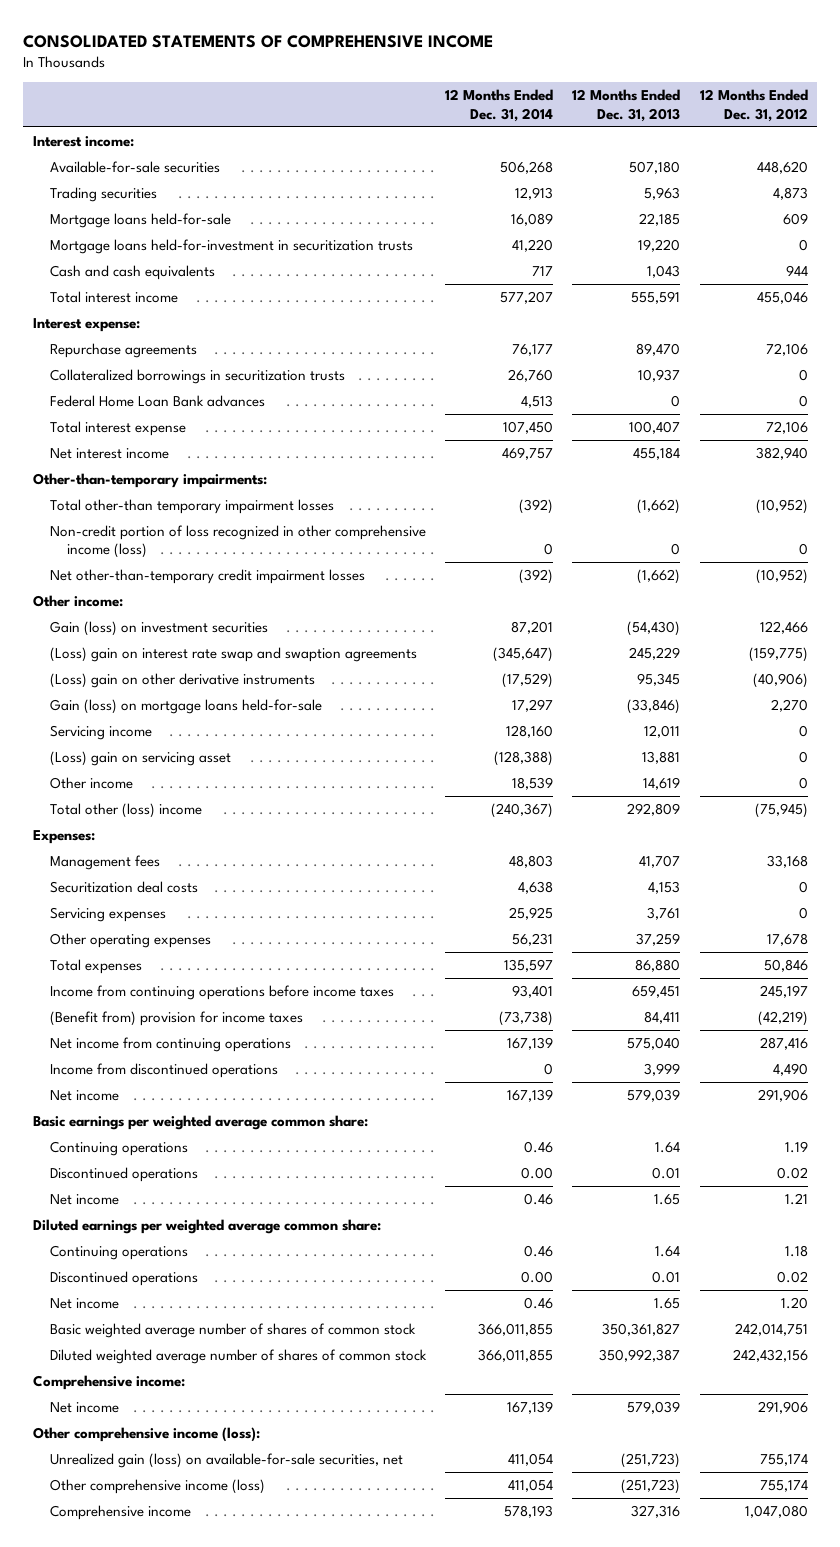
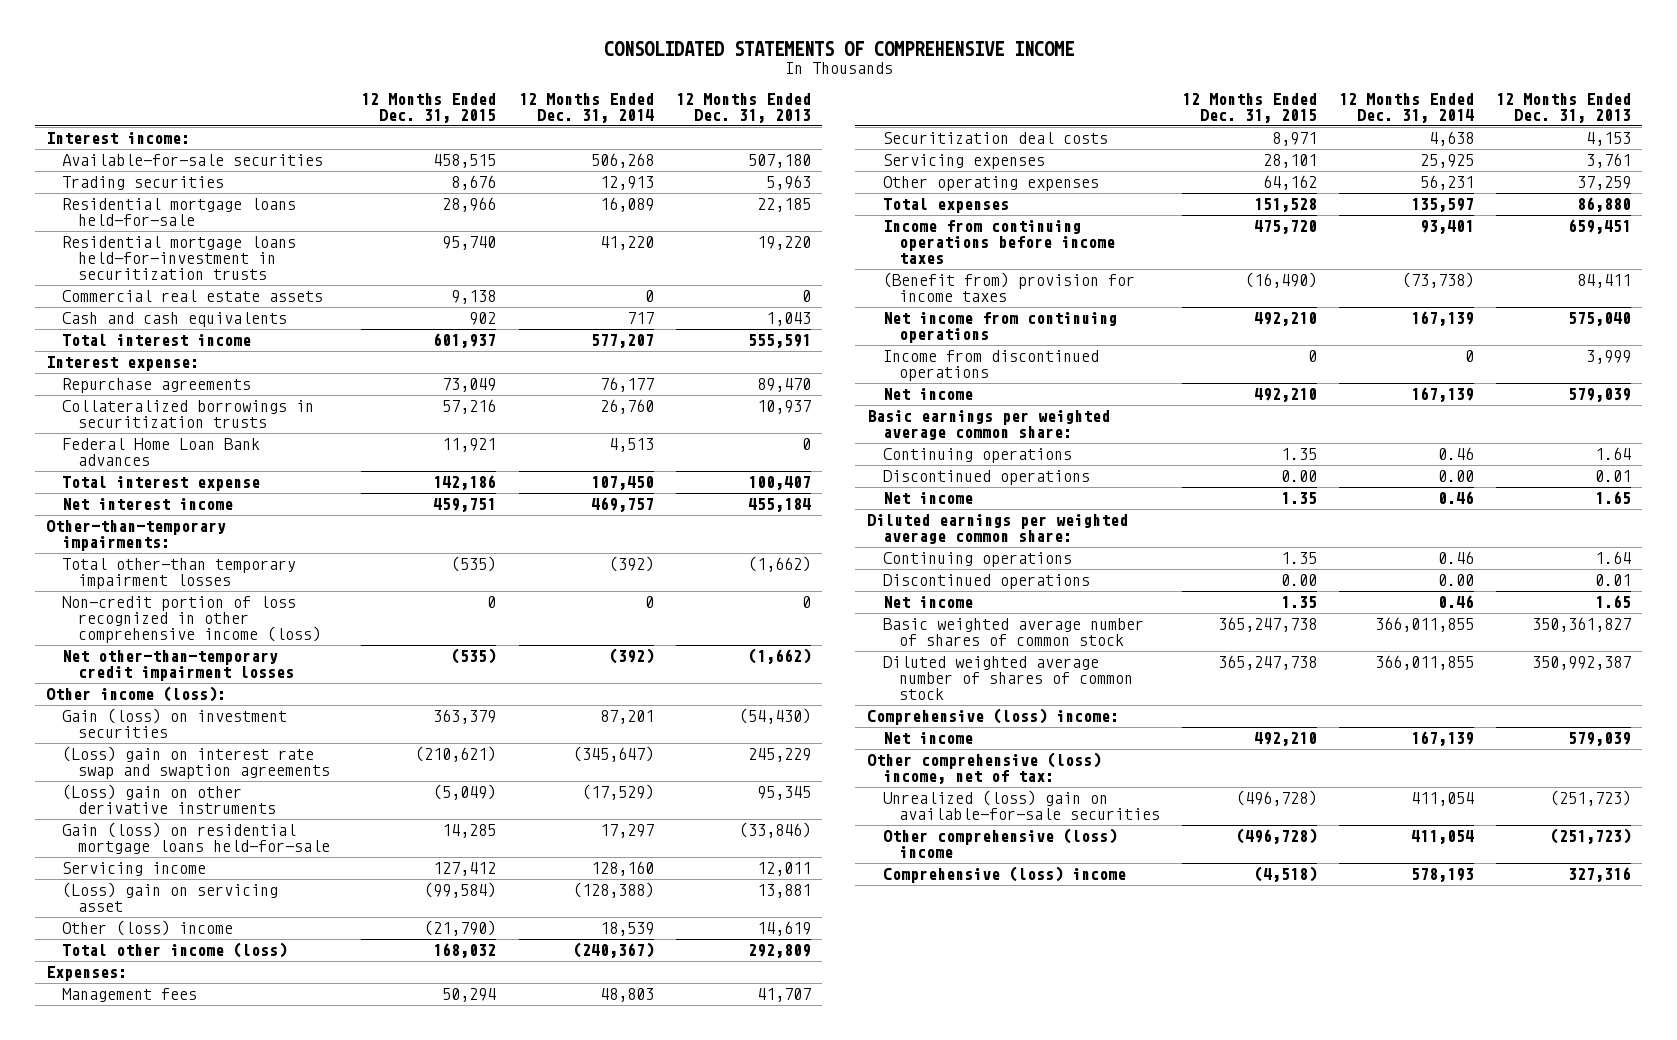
- | 12 Months Ended Dec. 31, 2014 | 12 Months Ended Dec. 31, 2013 | 12 Months Ended Dec. 31, 2012
+ | 12 Months Ended Dec. 31, 2015 | 12 Months Ended Dec. 31, 2014 | 12 Months Ended Dec. 31, 2013
- Mortgage loans held-for-sale | 16,089 | 22,185 | 609
- Mortgage loans held-for-investment in securitization trusts | 41,220 | 19,220 | 0
+ Residential mortgage loans held-for-sale | 28,966 | 16,089 | 22,185
+ Residential mortgage loans held-for-investment in securitization trusts | 95,740 | 41,220 | 19,220
+ Commercial real estate assets | 9,138 | 0 | 0
- Other income:
+ Other income (loss):
- Gain (loss) on mortgage loans held-for-sale | 17,297 | (33,846) | 2,270
+ Gain (loss) on residential mortgage loans held-for-sale | 14,285 | 17,297 | (33,846)
- Other income | 18,539 | 14,619 | 0
- Total other (loss) income | (240,367) | 292,809 | (75,945)
+ Other (loss) income | (21,790) | 18,539 | 14,619
+ Total other income (loss) | 168,032 | (240,367) | 292,809
- Comprehensive income:
+ Comprehensive (loss) income:
- Other comprehensive income (loss):
- Unrealized gain (loss) on available-for-sale securities, net | 411,054 | (251,723) | 755,174
- Other comprehensive income (loss) | 411,054 | (251,723) | 755,174
- Comprehensive income | 578,193 | 327,316 | 1,047,080
+ Other comprehensive (loss) income, net of tax:
+ Unrealized (loss) gain on available-for-sale securities | (496,728) | 411,054 | (251,723)
+ Other comprehensive (loss) income | (496,728) | 411,054 | (251,723)
+ Comprehensive (loss) income | (4,518) | 578,193 | 327,316

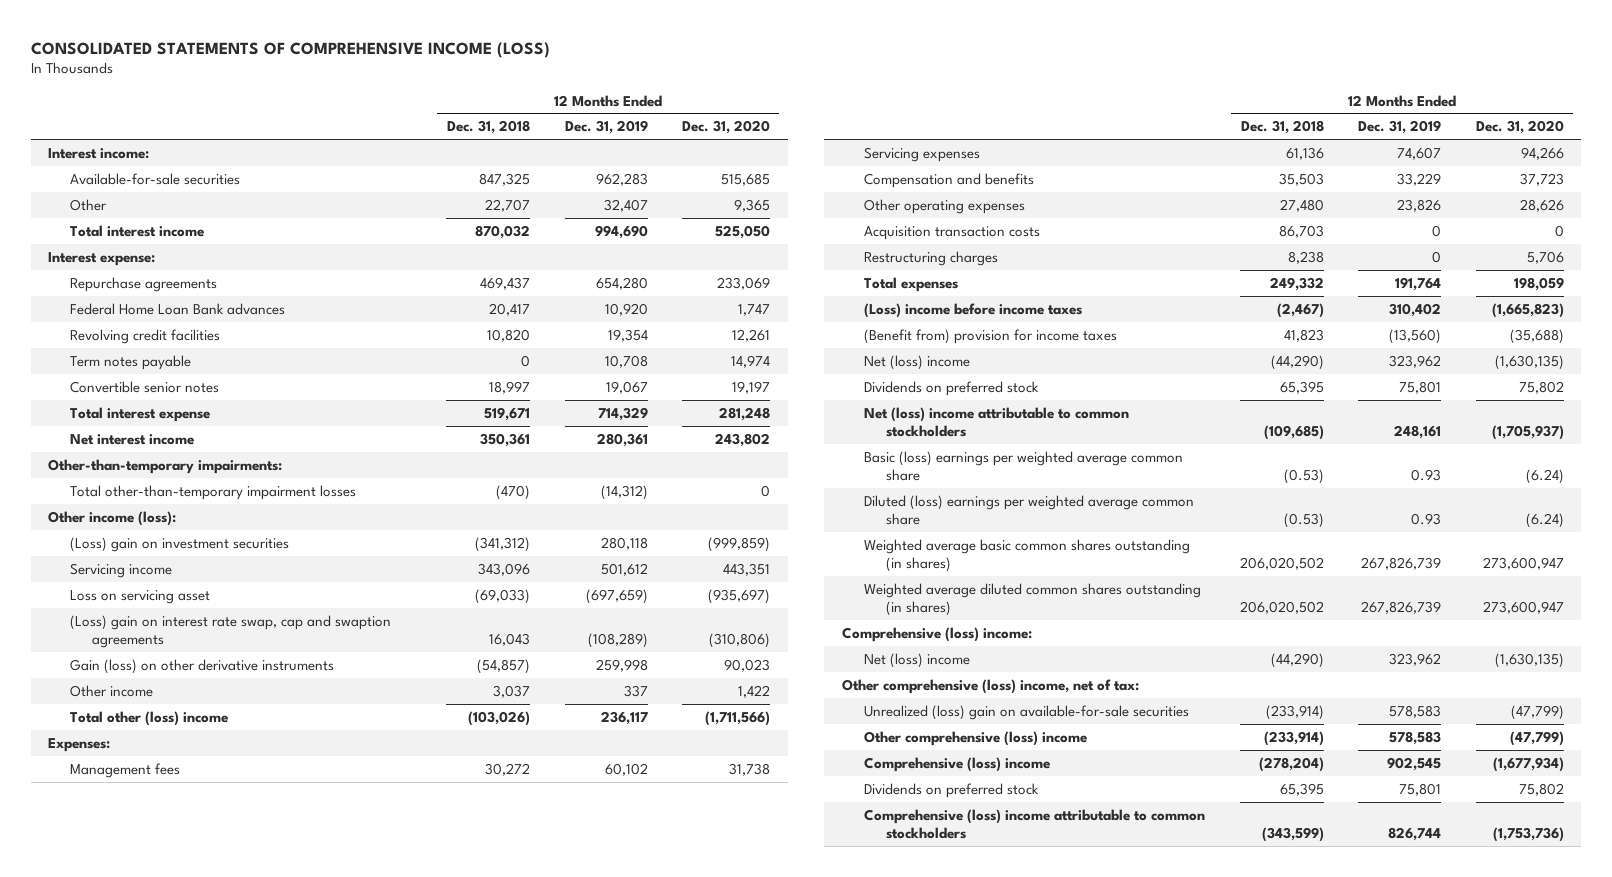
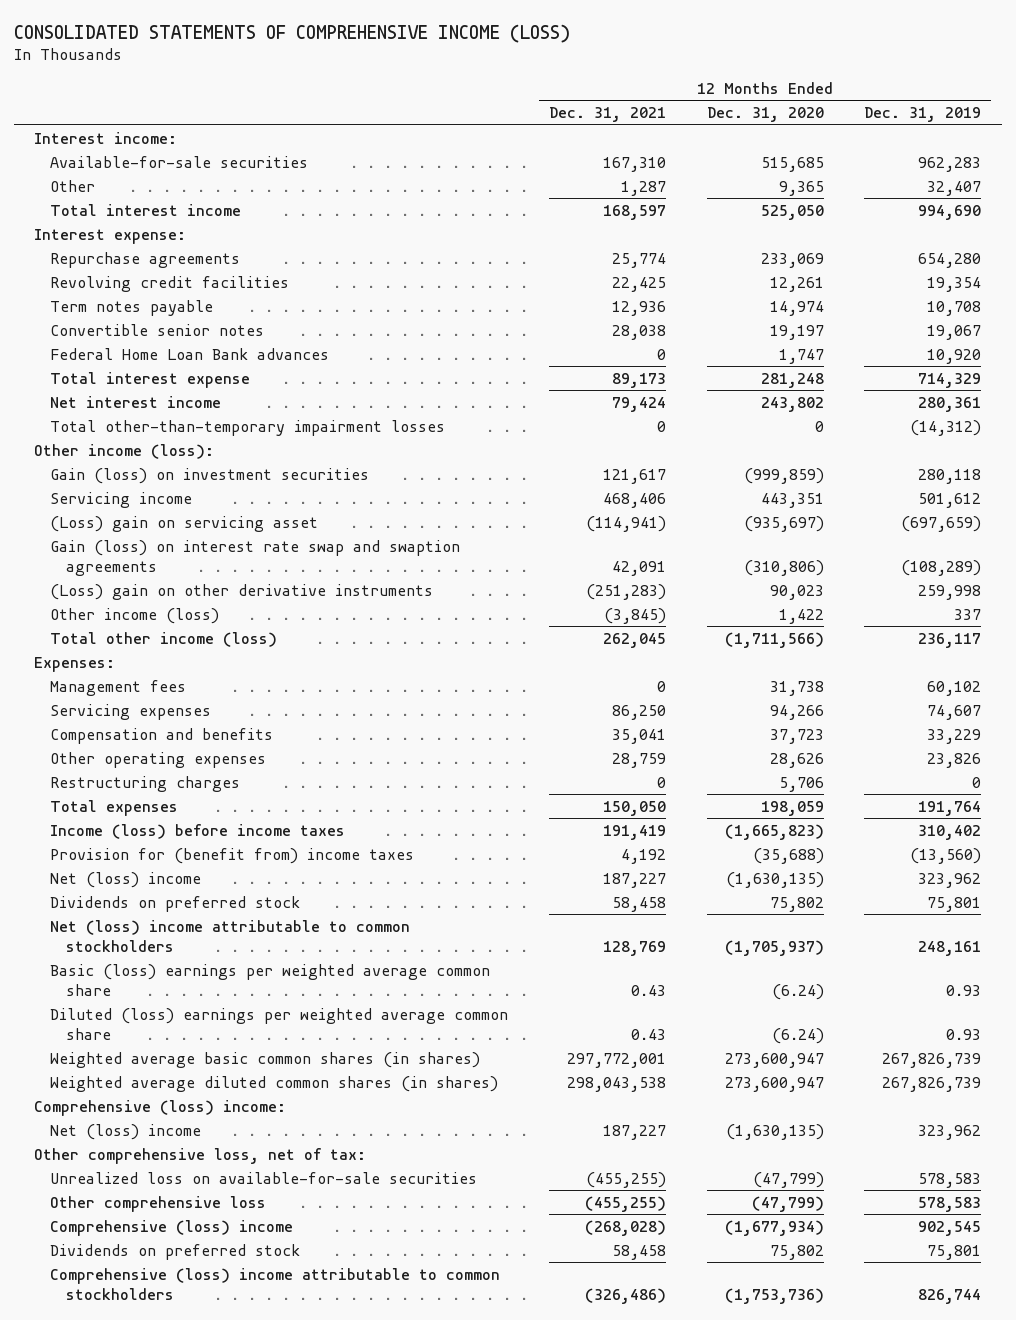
- | 12 Months Ended Dec. 31, 2018 | 12 Months Ended Dec. 31, 2019 | 12 Months Ended Dec. 31, 2020
+ | 12 Months Ended Dec. 31, 2021 | 12 Months Ended Dec. 31, 2020 | 12 Months Ended Dec. 31, 2019
moved down: Federal Home Loan Bank advances | 0 | 1,747 | 10,920
- Other-than-temporary impairments:
- (Loss) gain on investment securities | (341,312) | 280,118 | (999,859)
+ Gain (loss) on investment securities | 121,617 | (999,859) | 280,118
- Loss on servicing asset | (69,033) | (697,659) | (935,697)
- (Loss) gain on interest rate swap, cap and swaption agreements | 16,043 | (108,289) | (310,806)
- Gain (loss) on other derivative instruments | (54,857) | 259,998 | 90,023
- Other income | 3,037 | 337 | 1,422
- Total other (loss) income | (103,026) | 236,117 | (1,711,566)
+ (Loss) gain on servicing asset | (114,941) | (935,697) | (697,659)
+ Gain (loss) on interest rate swap and swaption agreements | 42,091 | (310,806) | (108,289)
+ (Loss) gain on other derivative instruments | (251,283) | 90,023 | 259,998
+ Other income (loss) | (3,845) | 1,422 | 337
+ Total other income (loss) | 262,045 | (1,711,566) | 236,117
- Acquisition transaction costs | 86,703 | 0 | 0
- (Loss) income before income taxes | (2,467) | 310,402 | (1,665,823)
- (Benefit from) provision for income taxes | 41,823 | (13,560) | (35,688)
+ Income (loss) before income taxes | 191,419 | (1,665,823) | 310,402
+ Provision for (benefit from) income taxes | 4,192 | (35,688) | (13,560)
- Weighted average basic common shares outstanding (in shares) | 206,020,502 | 267,826,739 | 273,600,947
- Weighted average diluted common shares outstanding (in shares) | 206,020,502 | 267,826,739 | 273,600,947
+ Weighted average basic common shares (in shares) | 297,772,001 | 273,600,947 | 267,826,739
+ Weighted average diluted common shares (in shares) | 298,043,538 | 273,600,947 | 267,826,739
- Other comprehensive (loss) income, net of tax:
- Unrealized (loss) gain on available-for-sale securities | (233,914) | 578,583 | (47,799)
- Other comprehensive (loss) income | (233,914) | 578,583 | (47,799)
+ Other comprehensive loss, net of tax:
+ Unrealized loss on available-for-sale securities | (455,255) | (47,799) | 578,583
+ Other comprehensive loss | (455,255) | (47,799) | 578,583

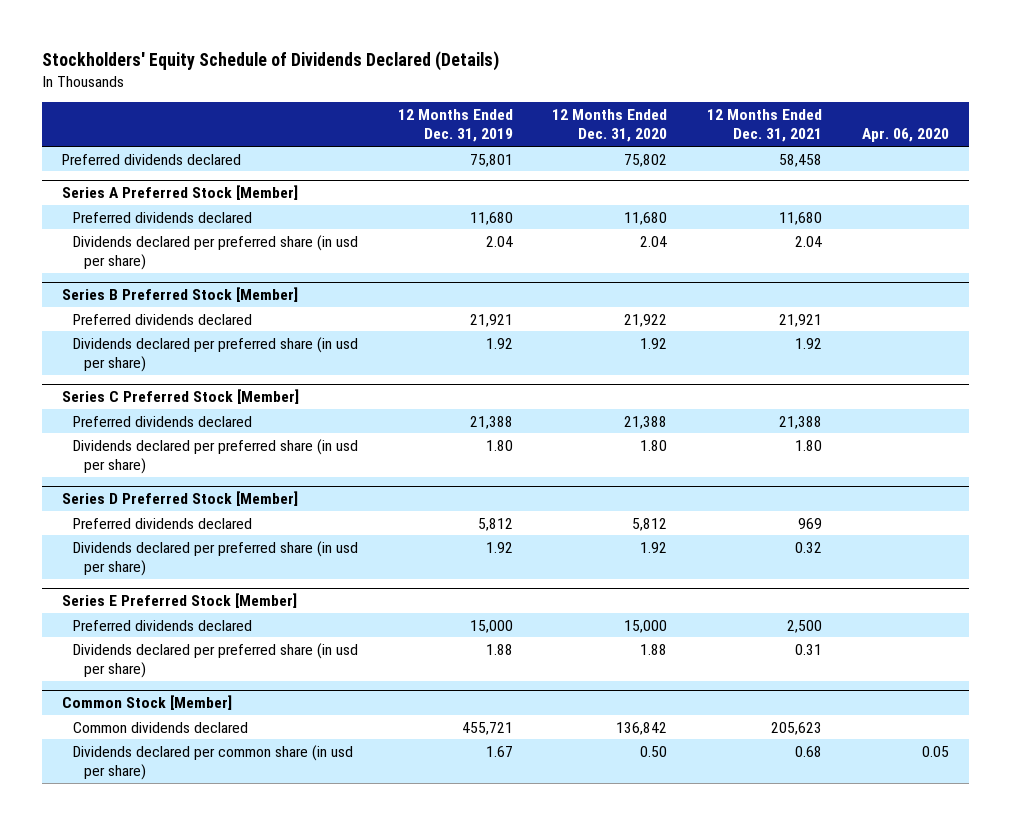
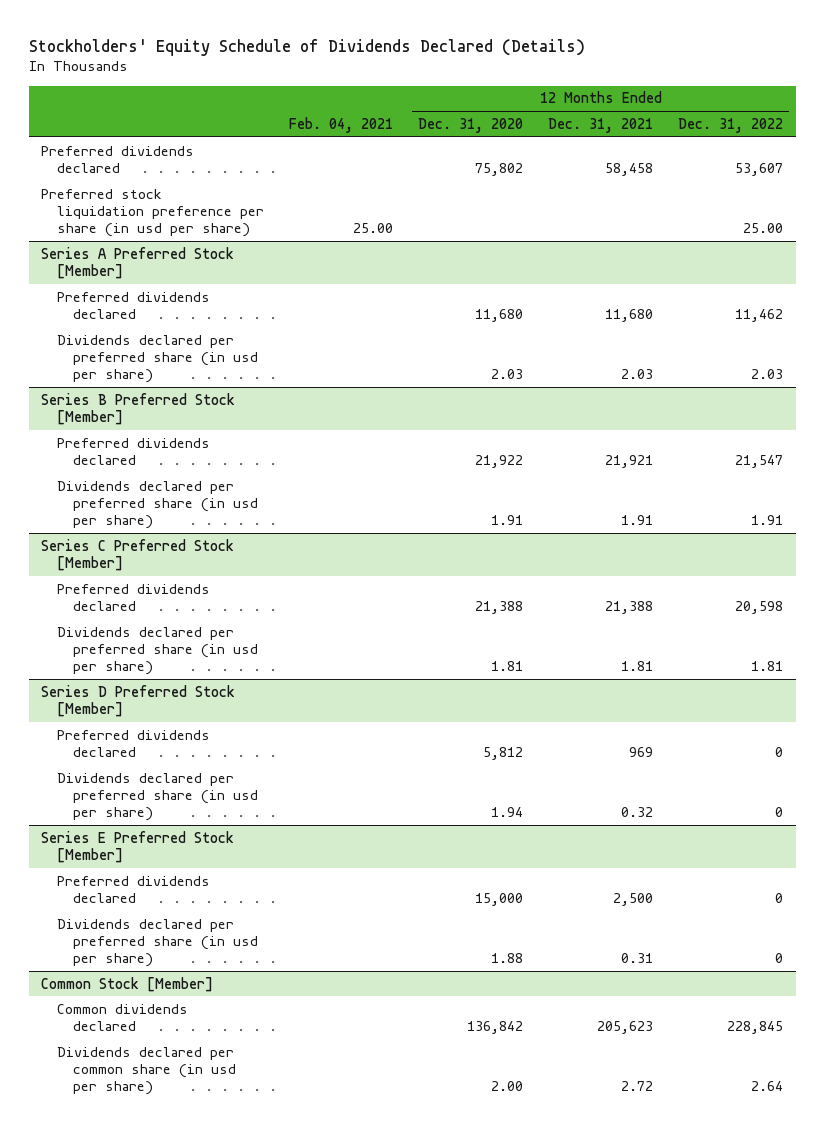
- | 12 Months Ended Dec. 31, 2019 | 12 Months Ended Dec. 31, 2020 | 12 Months Ended Dec. 31, 2021 | Apr. 06, 2020
+ | Feb. 04, 2021 | 12 Months Ended Dec. 31, 2020 | 12 Months Ended Dec. 31, 2021 | 12 Months Ended Dec. 31, 2022
+ Preferred stock liquidation preference per share (in usd per share) | 25.00 | | | 25.00
@ Series A Preferred Stock [Member]
- Dividends declared per preferred share (in usd per share) | 2.04 | 2.04 | 2.04 |
+ Dividends declared per preferred share (in usd per share) | | 2.03 | 2.03 | 2.03
@ Series B Preferred Stock [Member]
- Dividends declared per preferred share (in usd per share) | 1.92 | 1.92 | 1.92 |
+ Dividends declared per preferred share (in usd per share) | | 1.91 | 1.91 | 1.91
@ Series C Preferred Stock [Member]
- Dividends declared per preferred share (in usd per share) | 1.80 | 1.80 | 1.80 |
+ Dividends declared per preferred share (in usd per share) | | 1.81 | 1.81 | 1.81
@ Series D Preferred Stock [Member]
- Dividends declared per preferred share (in usd per share) | 1.92 | 1.92 | 0.32 |
+ Dividends declared per preferred share (in usd per share) | | 1.94 | 0.32 | 0
@ Common Stock [Member]
- Dividends declared per common share (in usd per share) | 1.67 | 0.50 | 0.68 | 0.05
+ Dividends declared per common share (in usd per share) | | 2.00 | 2.72 | 2.64

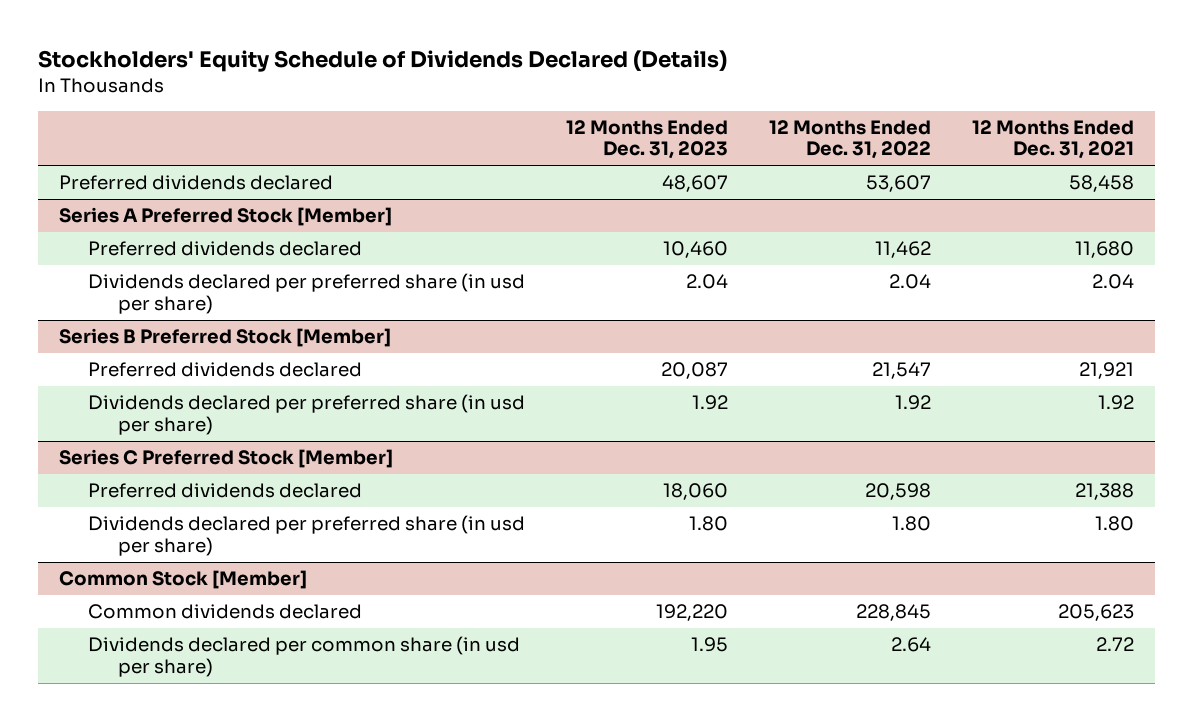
- | Feb. 04, 2021 | 12 Months Ended Dec. 31, 2020 | 12 Months Ended Dec. 31, 2021 | 12 Months Ended Dec. 31, 2022
+ | 12 Months Ended Dec. 31, 2023 | 12 Months Ended Dec. 31, 2022 | 12 Months Ended Dec. 31, 2021
- Preferred stock liquidation preference per share (in usd per share) | 25.00 | | | 25.00
@ Series A Preferred Stock [Member]
- Dividends declared per preferred share (in usd per share) | | 2.03 | 2.03 | 2.03
+ Dividends declared per preferred share (in usd per share) | 2.04 | 2.04 | 2.04
@ Series B Preferred Stock [Member]
- Dividends declared per preferred share (in usd per share) | | 1.91 | 1.91 | 1.91
+ Dividends declared per preferred share (in usd per share) | 1.92 | 1.92 | 1.92
@ Series C Preferred Stock [Member]
- Dividends declared per preferred share (in usd per share) | | 1.81 | 1.81 | 1.81
- Series D Preferred Stock [Member]
- Preferred dividends declared | | 5,812 | 969 | 0
- Dividends declared per preferred share (in usd per share) | | 1.94 | 0.32 | 0
- Series E Preferred Stock [Member]
- Preferred dividends declared | | 15,000 | 2,500 | 0
- Dividends declared per preferred share (in usd per share) | | 1.88 | 0.31 | 0
@ Series C Preferred Stock [Member]
+ Dividends declared per preferred share (in usd per share) | 1.80 | 1.80 | 1.80

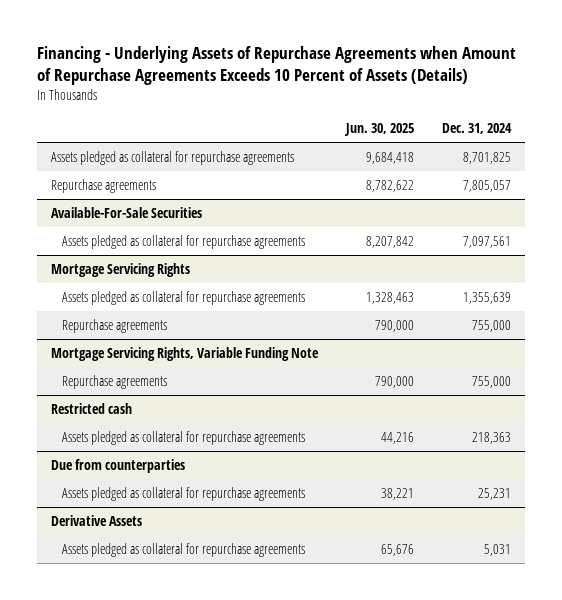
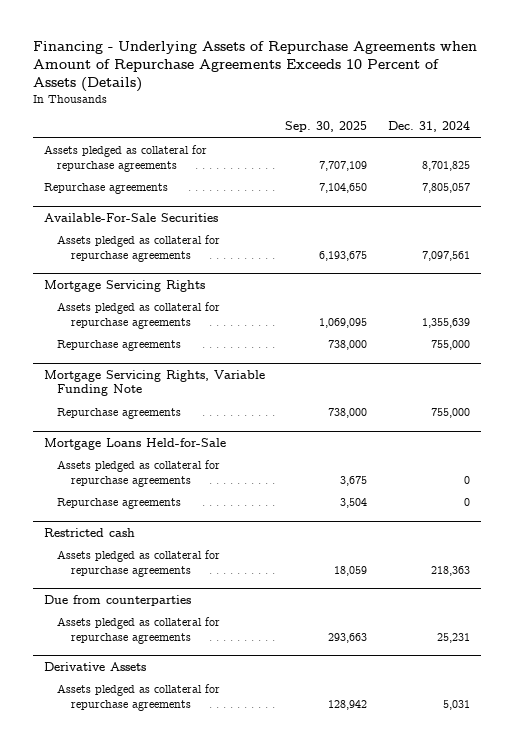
- | Jun. 30, 2025 | Dec. 31, 2024
+ | Sep. 30, 2025 | Dec. 31, 2024
+ Mortgage Loans Held-for-Sale
+ Assets pledged as collateral for repurchase agreements | 3,675 | 0
+ Repurchase agreements | 3,504 | 0

